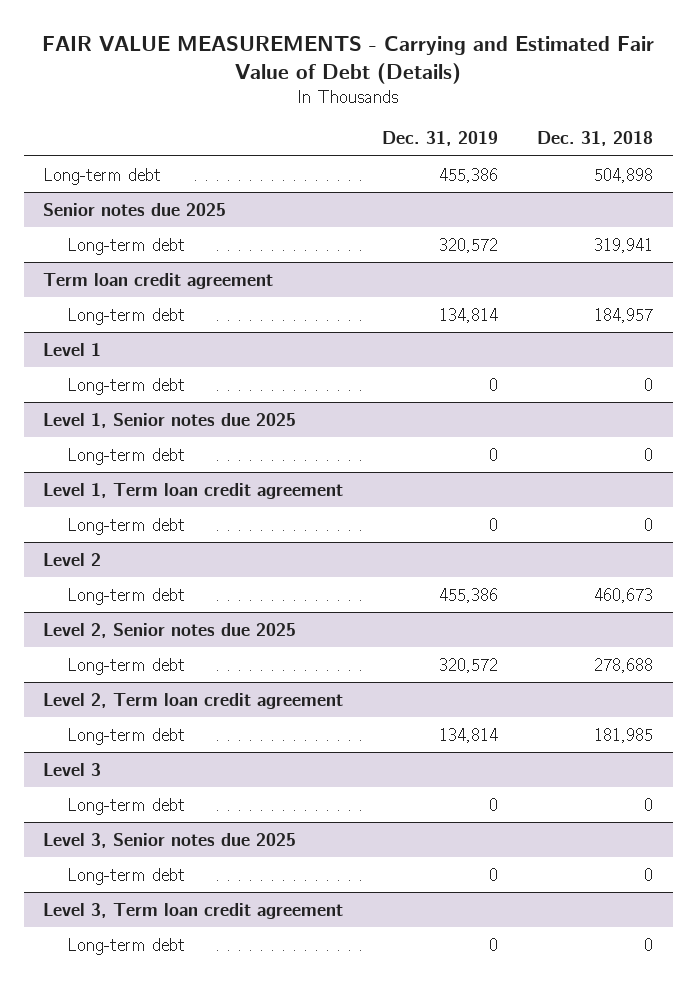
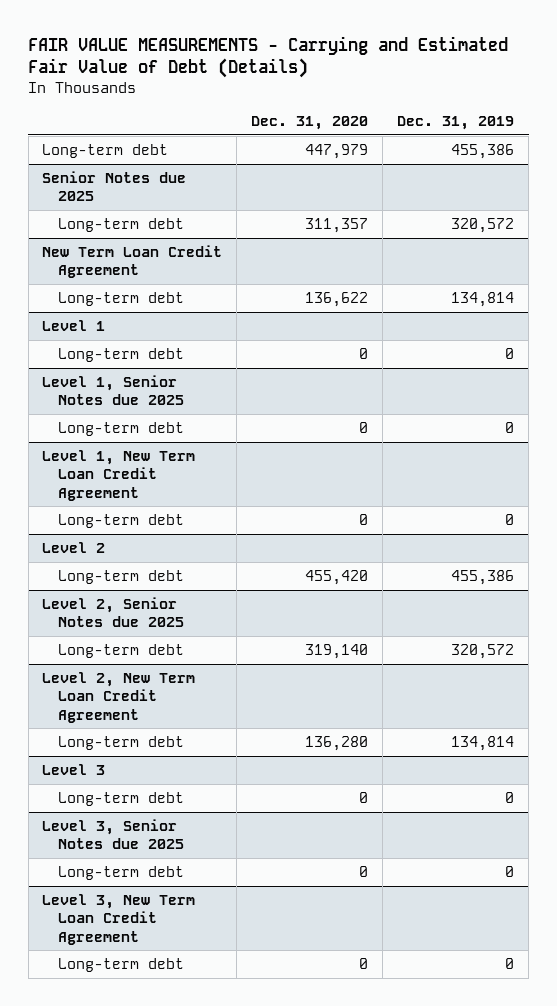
- | Dec. 31, 2019 | Dec. 31, 2018
+ | Dec. 31, 2020 | Dec. 31, 2019
- Senior notes due 2025
+ Senior Notes due 2025
- Term loan credit agreement
+ New Term Loan Credit Agreement
- Level 1, Senior notes due 2025
+ Level 1, Senior Notes due 2025
- Level 1, Term loan credit agreement
+ Level 1, New Term Loan Credit Agreement
- Level 2, Senior notes due 2025
+ Level 2, Senior Notes due 2025
- Level 2, Term loan credit agreement
+ Level 2, New Term Loan Credit Agreement
- Level 3, Senior notes due 2025
+ Level 3, Senior Notes due 2025
- Level 3, Term loan credit agreement
+ Level 3, New Term Loan Credit Agreement

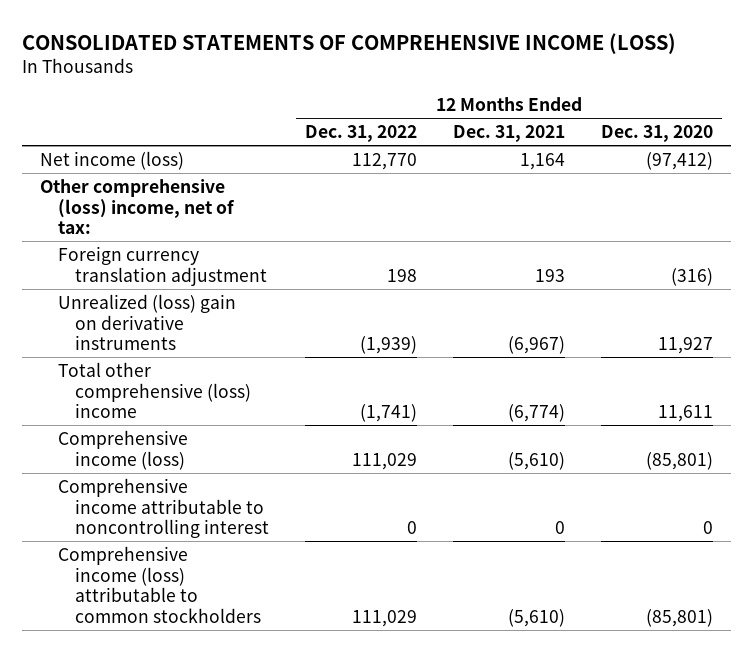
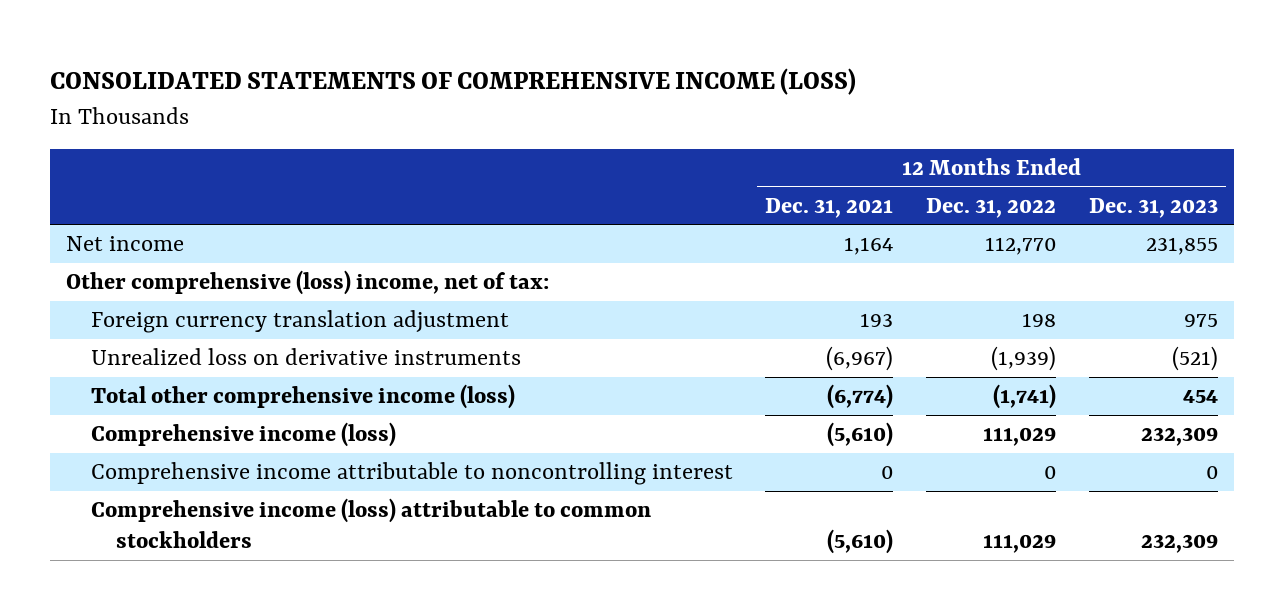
- | 12 Months Ended Dec. 31, 2022 | 12 Months Ended Dec. 31, 2021 | 12 Months Ended Dec. 31, 2020
+ | 12 Months Ended Dec. 31, 2021 | 12 Months Ended Dec. 31, 2022 | 12 Months Ended Dec. 31, 2023
- Net income (loss) | 112,770 | 1,164 | (97,412)
+ Net income | 1,164 | 112,770 | 231,855
- Unrealized (loss) gain on derivative instruments | (1,939) | (6,967) | 11,927
- Total other comprehensive (loss) income | (1,741) | (6,774) | 11,611
+ Unrealized loss on derivative instruments | (6,967) | (1,939) | (521)
+ Total other comprehensive income (loss) | (6,774) | (1,741) | 454

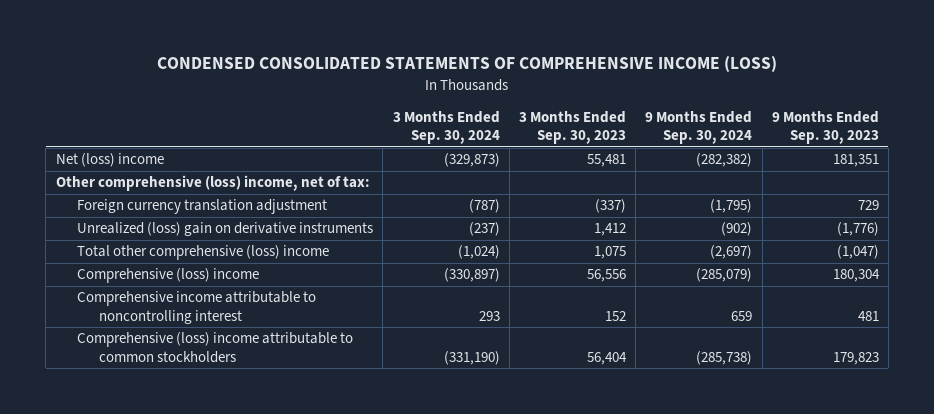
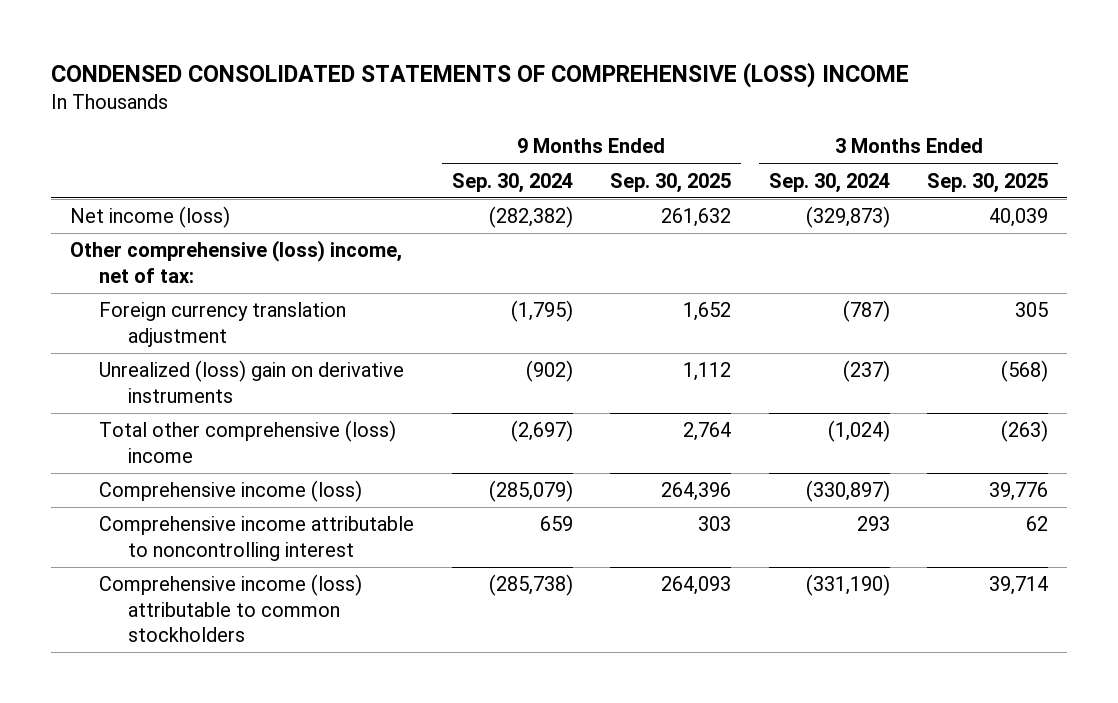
- CONDENSED CONSOLIDATED STATEMENTS OF COMPREHENSIVE INCOME (LOSS)
+ CONDENSED CONSOLIDATED STATEMENTS OF COMPREHENSIVE (LOSS) INCOME
- | 3 Months Ended Sep. 30, 2024 | 3 Months Ended Sep. 30, 2023 | 9 Months Ended Sep. 30, 2024 | 9 Months Ended Sep. 30, 2023
+ | 9 Months Ended Sep. 30, 2024 | 9 Months Ended Sep. 30, 2025 | 3 Months Ended Sep. 30, 2024 | 3 Months Ended Sep. 30, 2025
- Net (loss) income | (329,873) | 55,481 | (282,382) | 181,351
+ Net income (loss) | (282,382) | 261,632 | (329,873) | 40,039
- Comprehensive (loss) income | (330,897) | 56,556 | (285,079) | 180,304
+ Comprehensive income (loss) | (285,079) | 264,396 | (330,897) | 39,776
- Comprehensive (loss) income attributable to common stockholders | (331,190) | 56,404 | (285,738) | 179,823
+ Comprehensive income (loss) attributable to common stockholders | (285,738) | 264,093 | (331,190) | 39,714

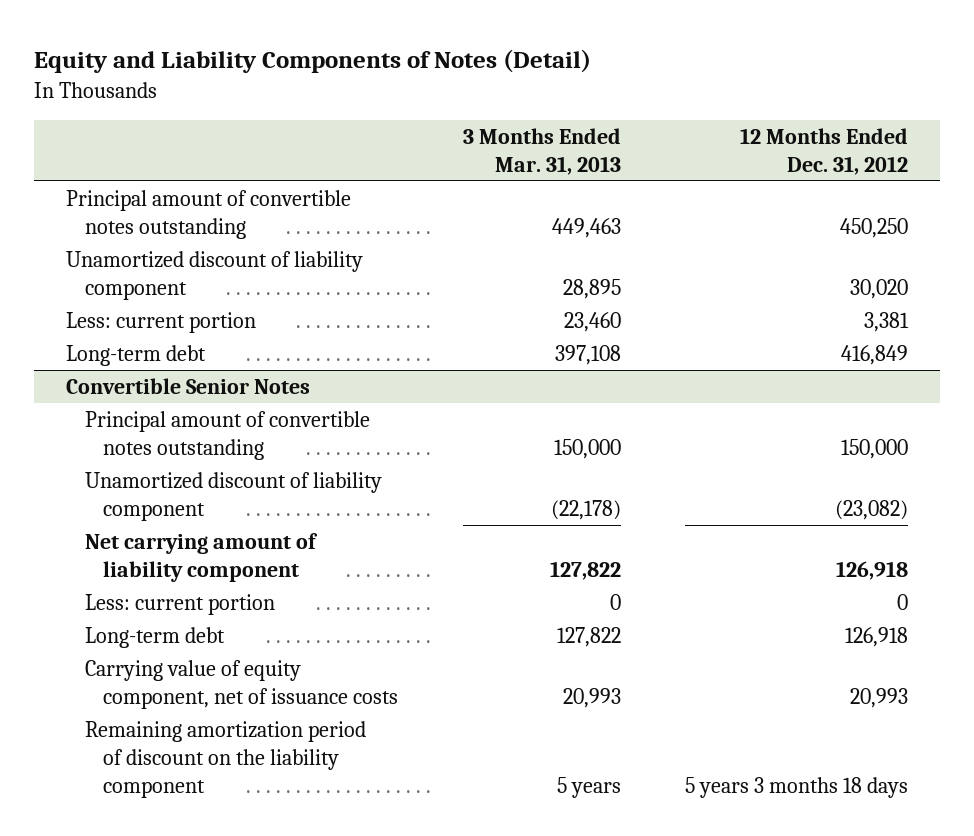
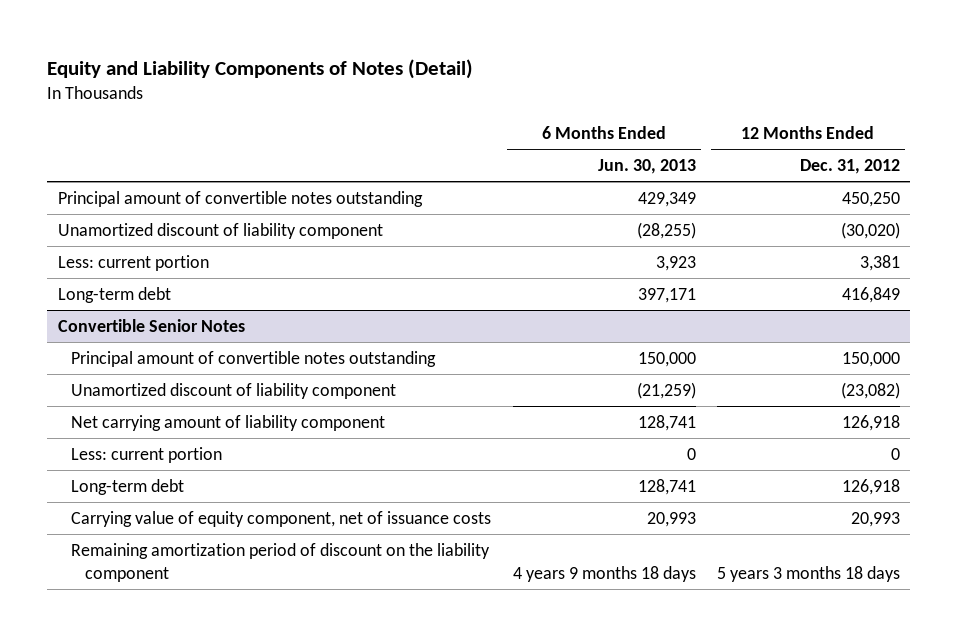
- | 3 Months Ended Mar. 31, 2013 | 12 Months Ended Dec. 31, 2012
+ | 6 Months Ended Jun. 30, 2013 | 12 Months Ended Dec. 31, 2012
- Unamortized discount of liability component | 28,895 | 30,020
+ Unamortized discount of liability component | (28,255) | (30,020)

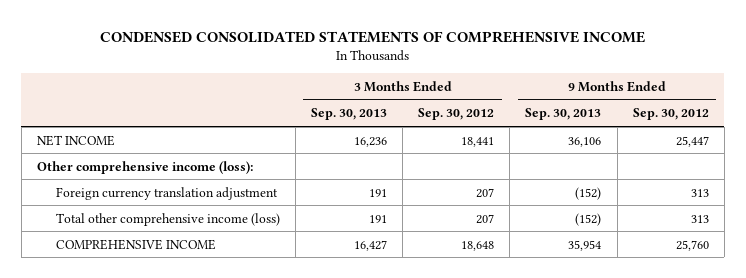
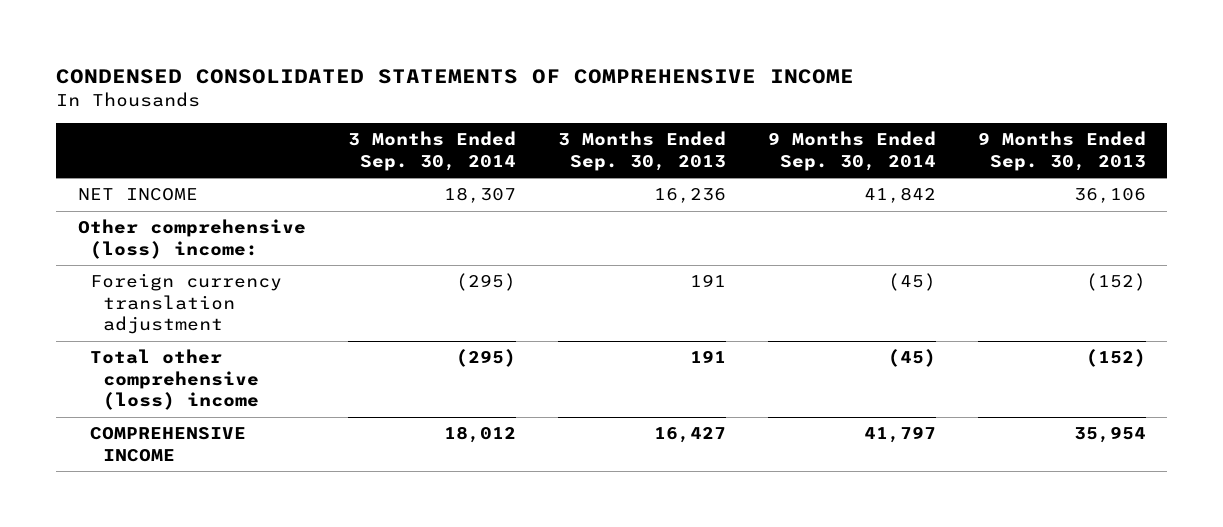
- | 3 Months Ended Sep. 30, 2013 | 3 Months Ended Sep. 30, 2012 | 9 Months Ended Sep. 30, 2013 | 9 Months Ended Sep. 30, 2012
+ | 3 Months Ended Sep. 30, 2014 | 3 Months Ended Sep. 30, 2013 | 9 Months Ended Sep. 30, 2014 | 9 Months Ended Sep. 30, 2013
- Other comprehensive income (loss):
+ Other comprehensive (loss) income:
- Total other comprehensive income (loss) | 191 | 207 | (152) | 313
+ Total other comprehensive (loss) income | (295) | 191 | (45) | (152)

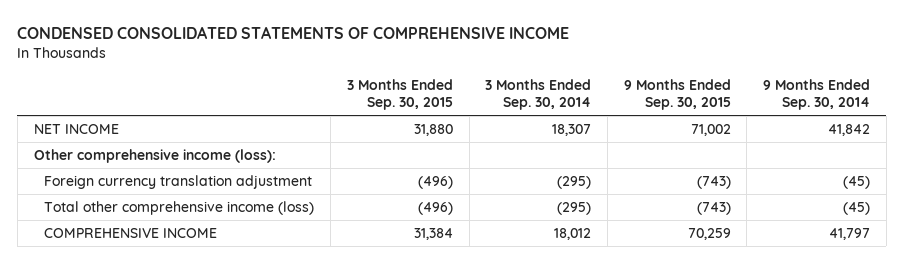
- | 3 Months Ended Sep. 30, 2014 | 3 Months Ended Sep. 30, 2013 | 9 Months Ended Sep. 30, 2014 | 9 Months Ended Sep. 30, 2013
+ | 3 Months Ended Sep. 30, 2015 | 3 Months Ended Sep. 30, 2014 | 9 Months Ended Sep. 30, 2015 | 9 Months Ended Sep. 30, 2014
- Other comprehensive (loss) income:
+ Other comprehensive income (loss):
- Total other comprehensive (loss) income | (295) | 191 | (45) | (152)
+ Total other comprehensive income (loss) | (496) | (295) | (743) | (45)

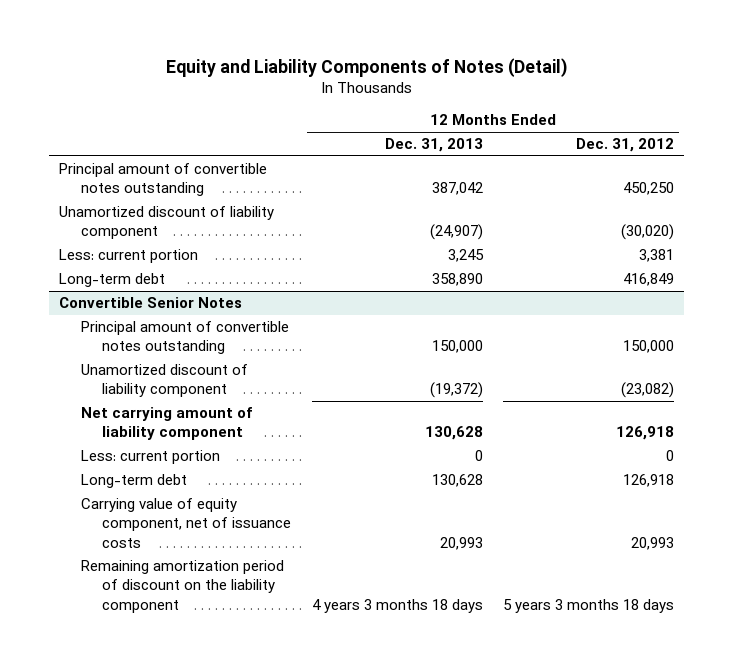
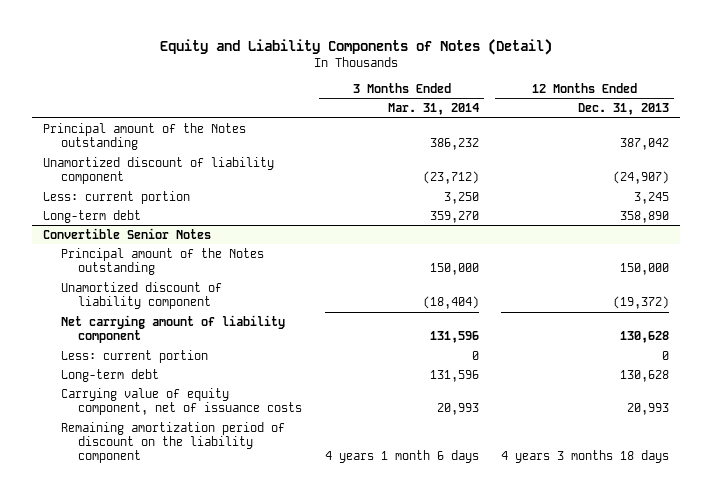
- | 12 Months Ended Dec. 31, 2013 | 12 Months Ended Dec. 31, 2012
+ | 3 Months Ended Mar. 31, 2014 | 12 Months Ended Dec. 31, 2013
- Principal amount of convertible notes outstanding | 387,042 | 450,250
+ Principal amount of the Notes outstanding | 386,232 | 387,042
@ Convertible Senior Notes
- Principal amount of convertible notes outstanding | 150,000 | 150,000
+ Principal amount of the Notes outstanding | 150,000 | 150,000

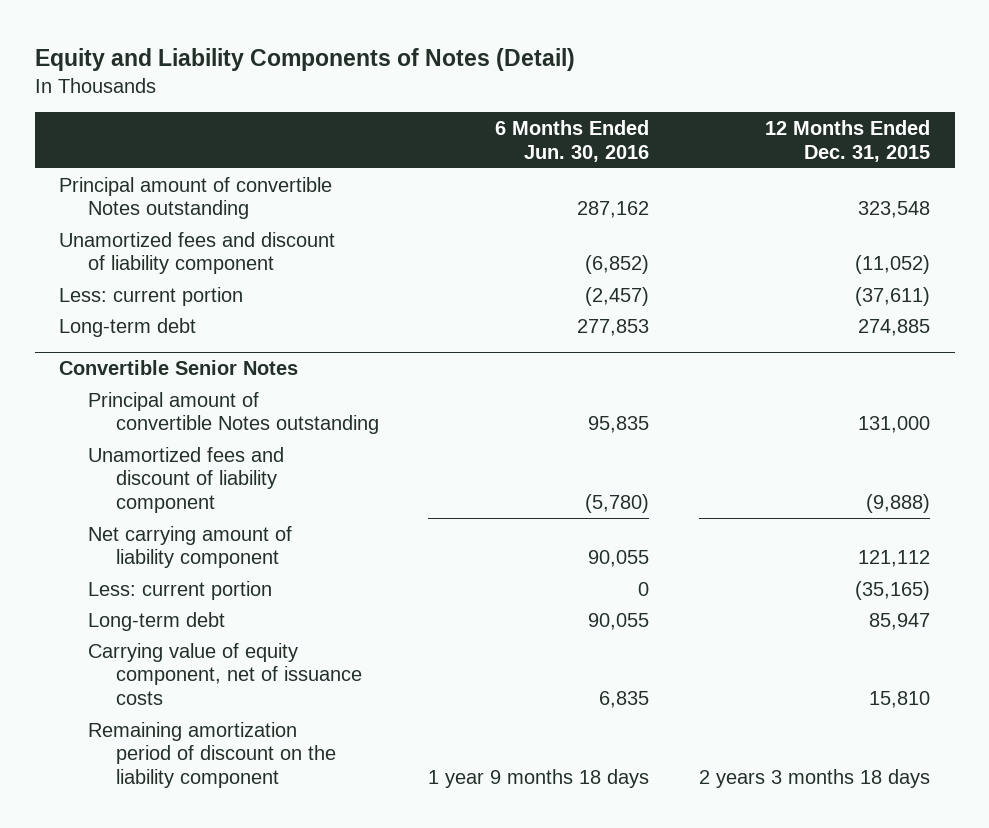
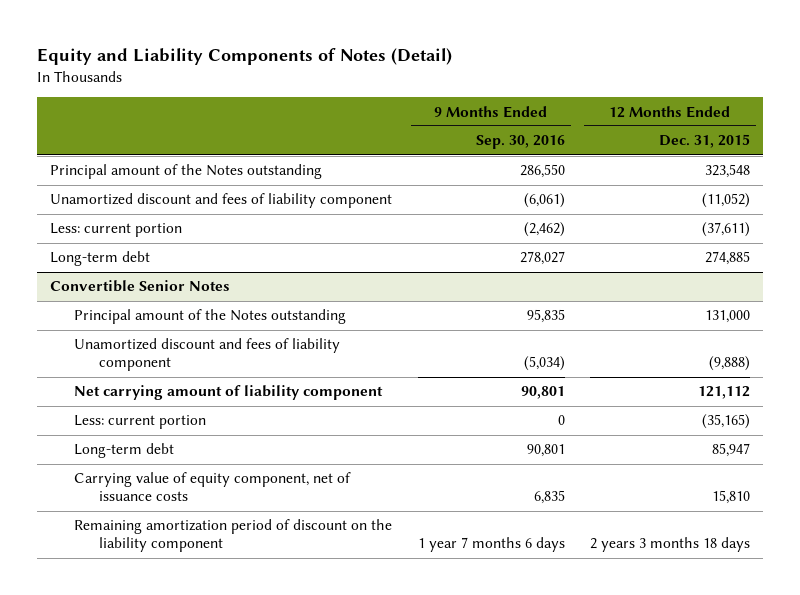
- | 6 Months Ended Jun. 30, 2016 | 12 Months Ended Dec. 31, 2015
+ | 9 Months Ended Sep. 30, 2016 | 12 Months Ended Dec. 31, 2015
- Principal amount of convertible Notes outstanding | 287,162 | 323,548
- Unamortized fees and discount of liability component | (6,852) | (11,052)
+ Principal amount of the Notes outstanding | 286,550 | 323,548
+ Unamortized discount and fees of liability component | (6,061) | (11,052)
@ Convertible Senior Notes
- Principal amount of convertible Notes outstanding | 95,835 | 131,000
- Unamortized fees and discount of liability component | (5,780) | (9,888)
+ Principal amount of the Notes outstanding | 95,835 | 131,000
+ Unamortized discount and fees of liability component | (5,034) | (9,888)

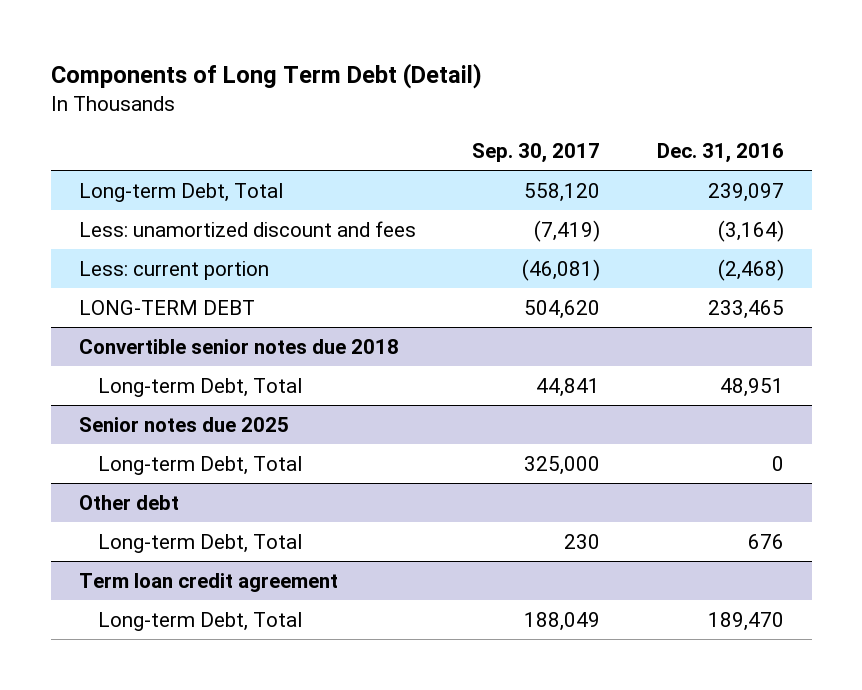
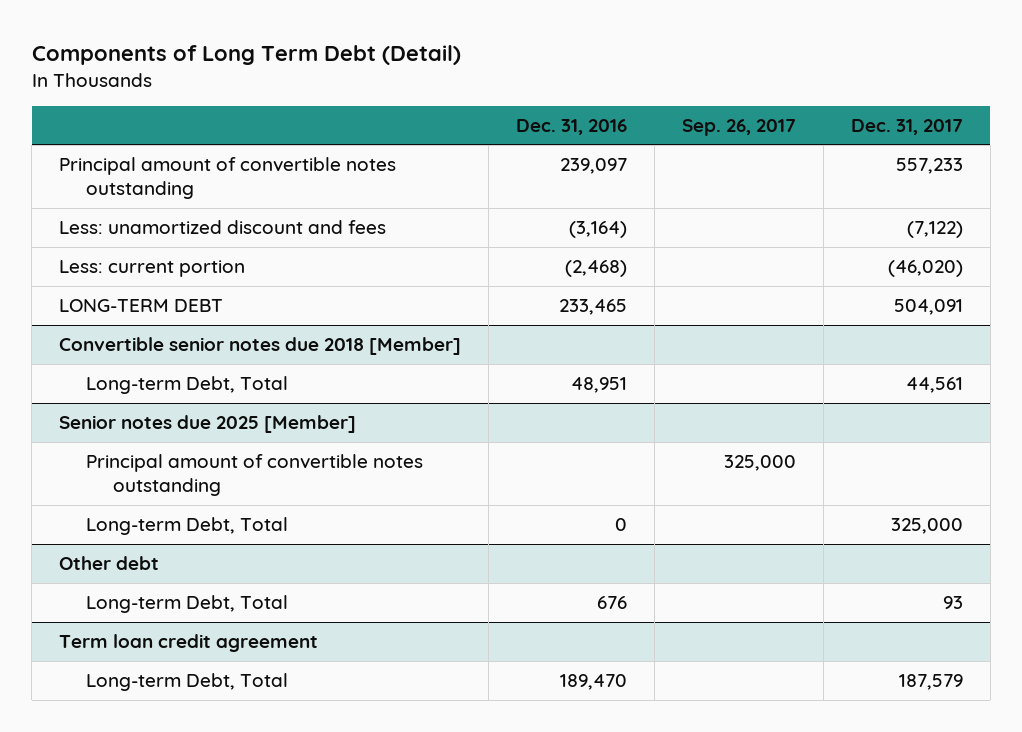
- | Sep. 30, 2017 | Dec. 31, 2016
+ | Dec. 31, 2016 | Sep. 26, 2017 | Dec. 31, 2017
- Long-term Debt, Total | 558,120 | 239,097
+ Principal amount of convertible notes outstanding | 239,097 | | 557,233
- Convertible senior notes due 2018
+ Convertible senior notes due 2018 [Member]
- Senior notes due 2025
+ Senior notes due 2025 [Member]
+ Principal amount of convertible notes outstanding | | 325,000 |

